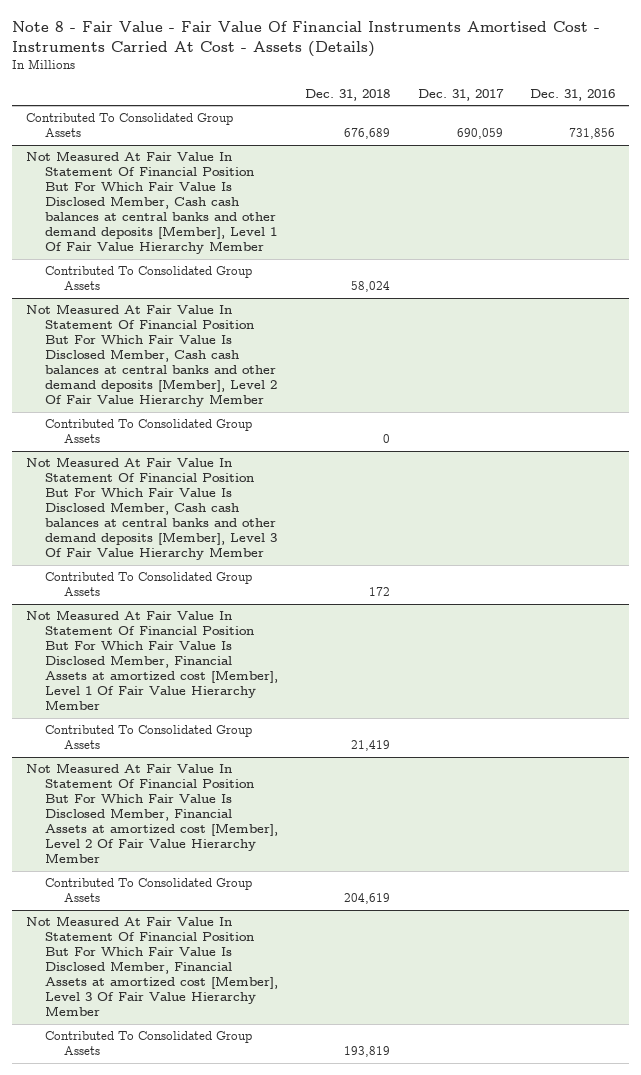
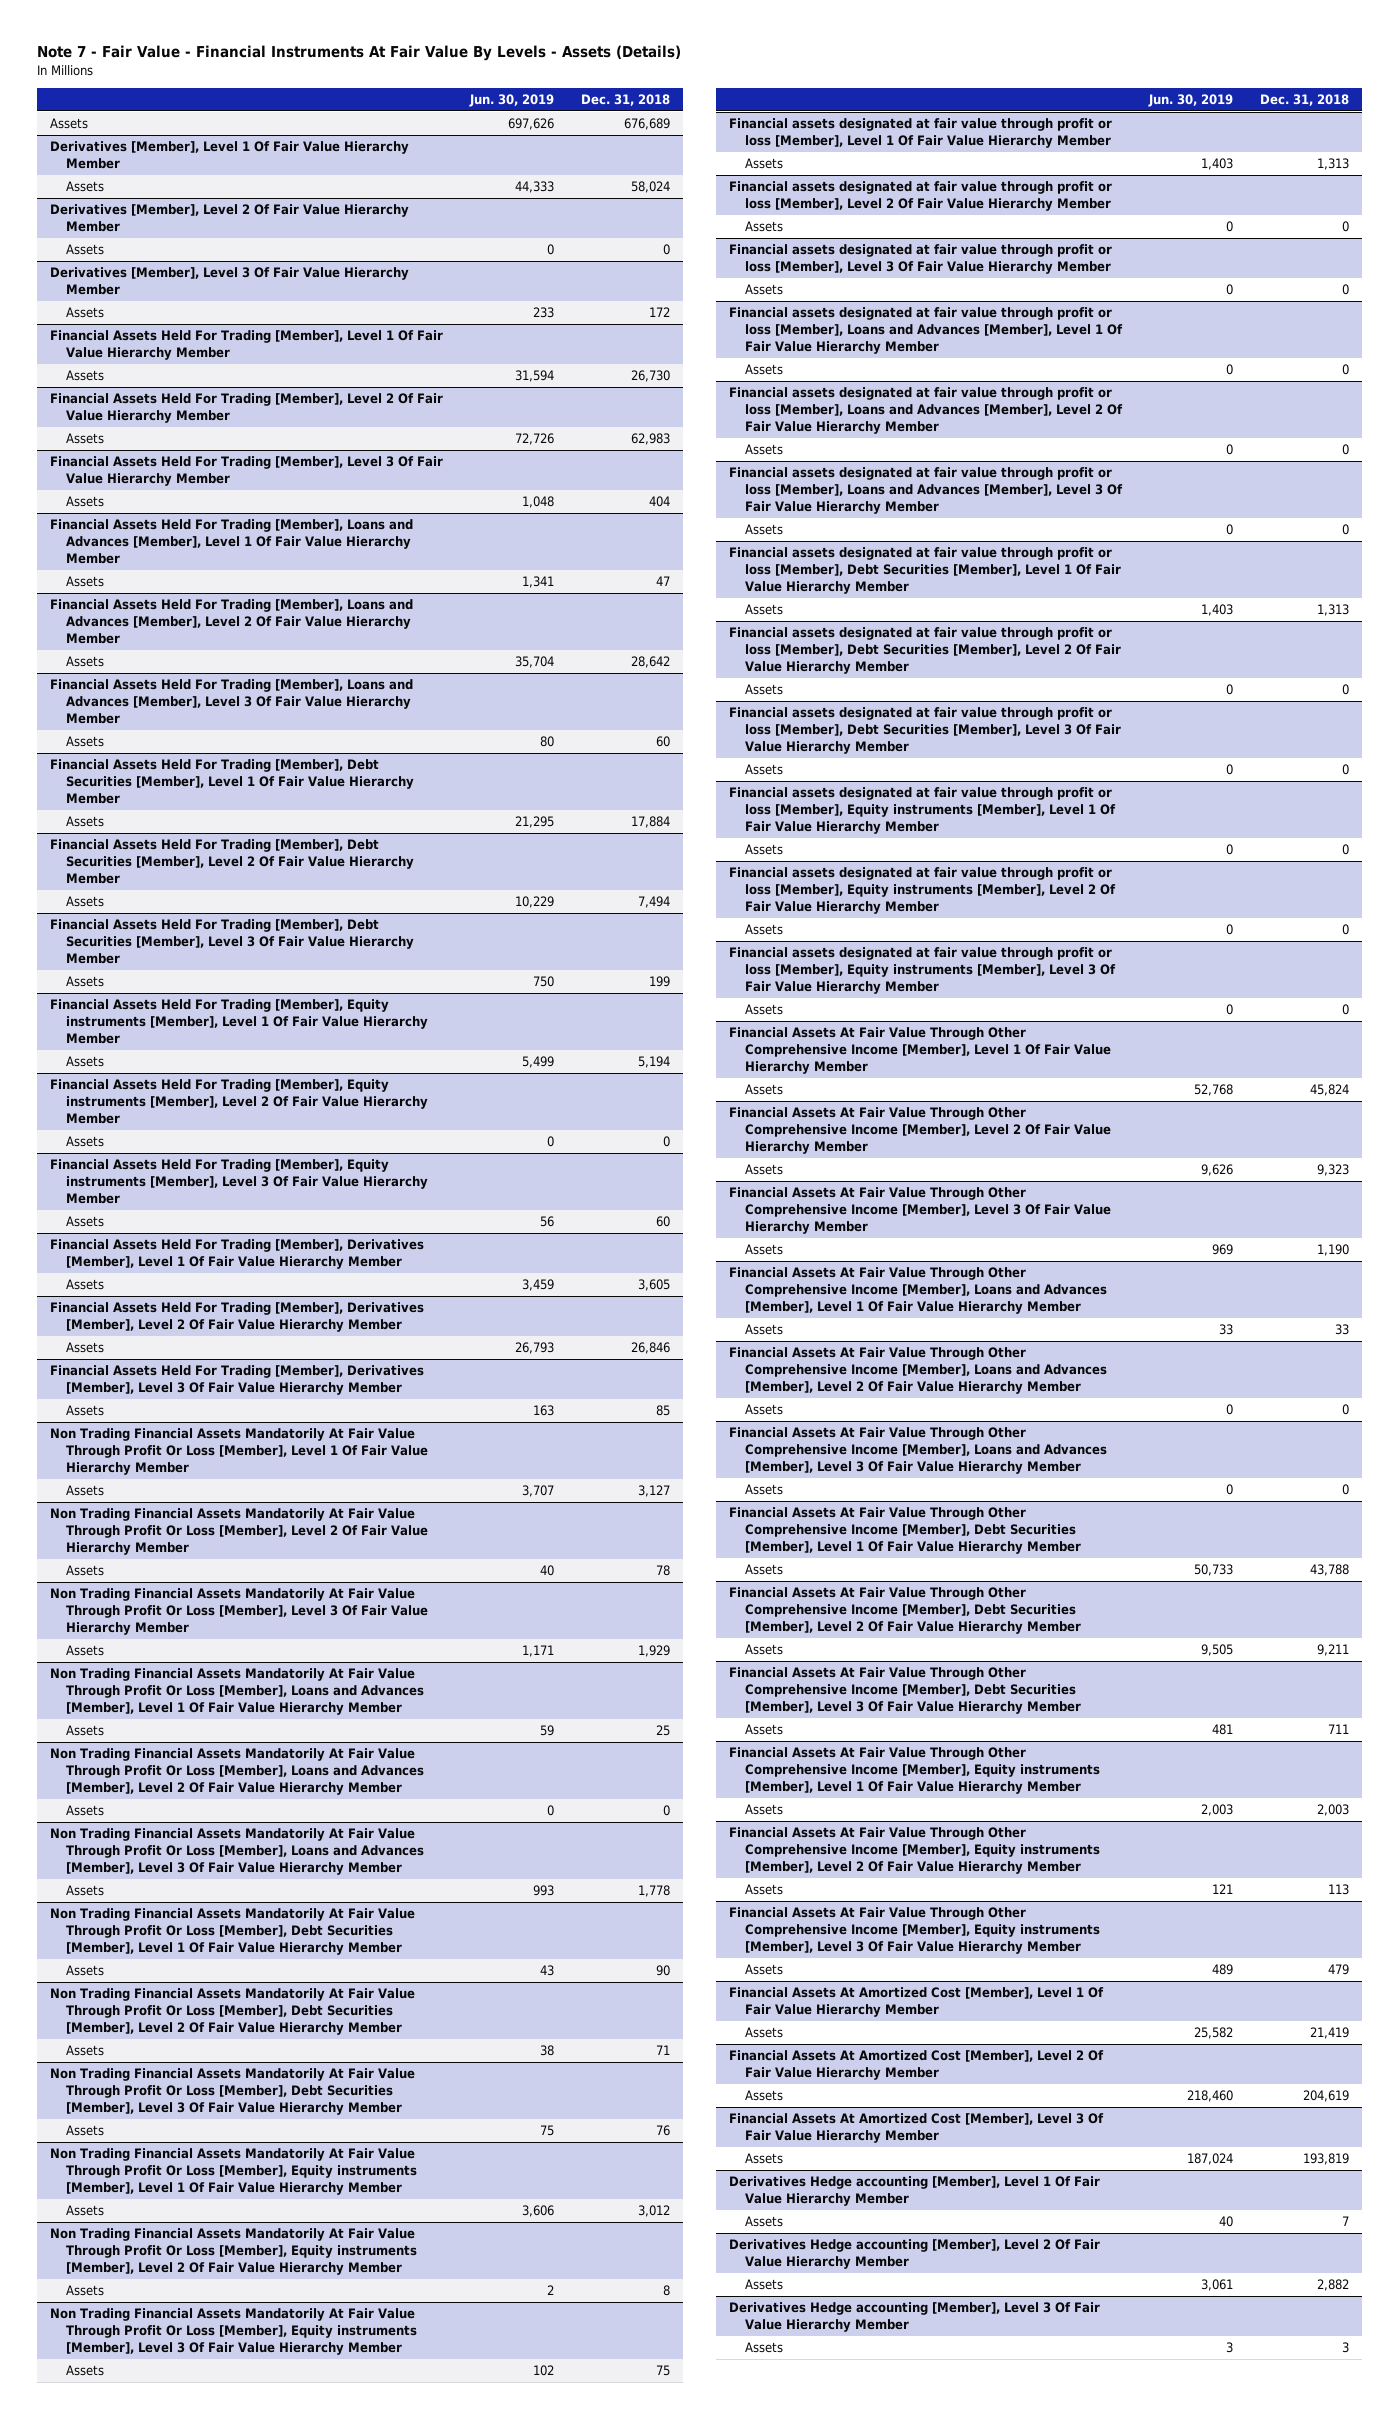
- Note 8 - Fair Value - Fair Value Of Financial Instruments Amortised Cost - Instruments Carried At Cost - Assets (Details)
+ Note 7 - Fair Value - Financial Instruments At Fair Value By Levels - Assets (Details)
- | Dec. 31, 2018 | Dec. 31, 2017 | Dec. 31, 2016
+ | Jun. 30, 2019 | Dec. 31, 2018
- Contributed To Consolidated Group Assets | 676,689 | 690,059 | 731,856
- Not Measured At Fair Value In Statement Of Financial Position But For Which Fair Value Is Disclosed Member, Cash cash balances at central banks and other demand deposits [Member], Level 1 Of Fair Value Hierarchy Member
- Contributed To Consolidated Group Assets | 58,024 | |
- Not Measured At Fair Value In Statement Of Financial Position But For Which Fair Value Is Disclosed Member, Cash cash balances at central banks and other demand deposits [Member], Level 2 Of Fair Value Hierarchy Member
- Contributed To Consolidated Group Assets | 0 | |
- Not Measured At Fair Value In Statement Of Financial Position But For Which Fair Value Is Disclosed Member, Cash cash balances at central banks and other demand deposits [Member], Level 3 Of Fair Value Hierarchy Member
- Contributed To Consolidated Group Assets | 172 | |
- Not Measured At Fair Value In Statement Of Financial Position But For Which Fair Value Is Disclosed Member, Financial Assets at amortized cost [Member], Level 1 Of Fair Value Hierarchy Member
- Contributed To Consolidated Group Assets | 21,419 | |
- Not Measured At Fair Value In Statement Of Financial Position But For Which Fair Value Is Disclosed Member, Financial Assets at amortized cost [Member], Level 2 Of Fair Value Hierarchy Member
- Contributed To Consolidated Group Assets | 204,619 | |
- Not Measured At Fair Value In Statement Of Financial Position But For Which Fair Value Is Disclosed Member, Financial Assets at amortized cost [Member], Level 3 Of Fair Value Hierarchy Member
- Contributed To Consolidated Group Assets | 193,819 | |
+ Assets | 697,626 | 676,689
+ Derivatives [Member], Level 1 Of Fair Value Hierarchy Member
+ Assets | 44,333 | 58,024
+ Derivatives [Member], Level 2 Of Fair Value Hierarchy Member
+ Assets | 0 | 0
+ Derivatives [Member], Level 3 Of Fair Value Hierarchy Member
+ Assets | 233 | 172
+ Financial Assets Held For Trading [Member], Level 1 Of Fair Value Hierarchy Member
+ Assets | 31,594 | 26,730
+ Financial Assets Held For Trading [Member], Level 2 Of Fair Value Hierarchy Member
+ Assets | 72,726 | 62,983
+ Financial Assets Held For Trading [Member], Level 3 Of Fair Value Hierarchy Member
+ Assets | 1,048 | 404
+ Financial Assets Held For Trading [Member], Loans and Advances [Member], Level 1 Of Fair Value Hierarchy Member
+ Assets | 1,341 | 47
+ Financial Assets Held For Trading [Member], Loans and Advances [Member], Level 2 Of Fair Value Hierarchy Member
+ Assets | 35,704 | 28,642
+ Financial Assets Held For Trading [Member], Loans and Advances [Member], Level 3 Of Fair Value Hierarchy Member
+ Assets | 80 | 60
+ Financial Assets Held For Trading [Member], Debt Securities [Member], Level 1 Of Fair Value Hierarchy Member
+ Assets | 21,295 | 17,884
+ Financial Assets Held For Trading [Member], Debt Securities [Member], Level 2 Of Fair Value Hierarchy Member
+ Assets | 10,229 | 7,494
+ Financial Assets Held For Trading [Member], Debt Securities [Member], Level 3 Of Fair Value Hierarchy Member
+ Assets | 750 | 199
+ Financial Assets Held For Trading [Member], Equity instruments [Member], Level 1 Of Fair Value Hierarchy Member
+ Assets | 5,499 | 5,194
+ Financial Assets Held For Trading [Member], Equity instruments [Member], Level 2 Of Fair Value Hierarchy Member
+ Assets | 0 | 0
+ Financial Assets Held For Trading [Member], Equity instruments [Member], Level 3 Of Fair Value Hierarchy Member
+ Assets | 56 | 60
+ Financial Assets Held For Trading [Member], Derivatives [Member], Level 1 Of Fair Value Hierarchy Member
+ Assets | 3,459 | 3,605
+ Financial Assets Held For Trading [Member], Derivatives [Member], Level 2 Of Fair Value Hierarchy Member
+ Assets | 26,793 | 26,846
+ Financial Assets Held For Trading [Member], Derivatives [Member], Level 3 Of Fair Value Hierarchy Member
+ Assets | 163 | 85
+ Non Trading Financial Assets Mandatorily At Fair Value Through Profit Or Loss [Member], Level 1 Of Fair Value Hierarchy Member
+ Assets | 3,707 | 3,127
+ Non Trading Financial Assets Mandatorily At Fair Value Through Profit Or Loss [Member], Level 2 Of Fair Value Hierarchy Member
+ Assets | 40 | 78
+ Non Trading Financial Assets Mandatorily At Fair Value Through Profit Or Loss [Member], Level 3 Of Fair Value Hierarchy Member
+ Assets | 1,171 | 1,929
+ Non Trading Financial Assets Mandatorily At Fair Value Through Profit Or Loss [Member], Loans and Advances [Member], Level 1 Of Fair Value Hierarchy Member
+ Assets | 59 | 25
+ Non Trading Financial Assets Mandatorily At Fair Value Through Profit Or Loss [Member], Loans and Advances [Member], Level 2 Of Fair Value Hierarchy Member
+ Assets | 0 | 0
+ Non Trading Financial Assets Mandatorily At Fair Value Through Profit Or Loss [Member], Loans and Advances [Member], Level 3 Of Fair Value Hierarchy Member
+ Assets | 993 | 1,778
+ Non Trading Financial Assets Mandatorily At Fair Value Through Profit Or Loss [Member], Debt Securities [Member], Level 1 Of Fair Value Hierarchy Member
+ Assets | 43 | 90
+ Non Trading Financial Assets Mandatorily At Fair Value Through Profit Or Loss [Member], Debt Securities [Member], Level 2 Of Fair Value Hierarchy Member
+ Assets | 38 | 71
+ Non Trading Financial Assets Mandatorily At Fair Value Through Profit Or Loss [Member], Debt Securities [Member], Level 3 Of Fair Value Hierarchy Member
+ Assets | 75 | 76
+ Non Trading Financial Assets Mandatorily At Fair Value Through Profit Or Loss [Member], Equity instruments [Member], Level 1 Of Fair Value Hierarchy Member
+ Assets | 3,606 | 3,012
+ Non Trading Financial Assets Mandatorily At Fair Value Through Profit Or Loss [Member], Equity instruments [Member], Level 2 Of Fair Value Hierarchy Member
+ Assets | 2 | 8
+ Non Trading Financial Assets Mandatorily At Fair Value Through Profit Or Loss [Member], Equity instruments [Member], Level 3 Of Fair Value Hierarchy Member
+ Assets | 102 | 75
+ Financial assets designated at fair value through profit or loss [Member], Level 1 Of Fair Value Hierarchy Member
+ Assets | 1,403 | 1,313
+ Financial assets designated at fair value through profit or loss [Member], Level 2 Of Fair Value Hierarchy Member
+ Assets | 0 | 0
+ Financial assets designated at fair value through profit or loss [Member], Level 3 Of Fair Value Hierarchy Member
+ Assets | 0 | 0
+ Financial assets designated at fair value through profit or loss [Member], Loans and Advances [Member], Level 1 Of Fair Value Hierarchy Member
+ Assets | 0 | 0
+ Financial assets designated at fair value through profit or loss [Member], Loans and Advances [Member], Level 2 Of Fair Value Hierarchy Member
+ Assets | 0 | 0
+ Financial assets designated at fair value through profit or loss [Member], Loans and Advances [Member], Level 3 Of Fair Value Hierarchy Member
+ Assets | 0 | 0
+ Financial assets designated at fair value through profit or loss [Member], Debt Securities [Member], Level 1 Of Fair Value Hierarchy Member
+ Assets | 1,403 | 1,313
+ Financial assets designated at fair value through profit or loss [Member], Debt Securities [Member], Level 2 Of Fair Value Hierarchy Member
+ Assets | 0 | 0
+ Financial assets designated at fair value through profit or loss [Member], Debt Securities [Member], Level 3 Of Fair Value Hierarchy Member
+ Assets | 0 | 0
+ Financial assets designated at fair value through profit or loss [Member], Equity instruments [Member], Level 1 Of Fair Value Hierarchy Member
+ Assets | 0 | 0
+ Financial assets designated at fair value through profit or loss [Member], Equity instruments [Member], Level 2 Of Fair Value Hierarchy Member
+ Assets | 0 | 0
+ Financial assets designated at fair value through profit or loss [Member], Equity instruments [Member], Level 3 Of Fair Value Hierarchy Member
+ Assets | 0 | 0
+ Financial Assets At Fair Value Through Other Comprehensive Income [Member], Level 1 Of Fair Value Hierarchy Member
+ Assets | 52,768 | 45,824
+ Financial Assets At Fair Value Through Other Comprehensive Income [Member], Level 2 Of Fair Value Hierarchy Member
+ Assets | 9,626 | 9,323
+ Financial Assets At Fair Value Through Other Comprehensive Income [Member], Level 3 Of Fair Value Hierarchy Member
+ Assets | 969 | 1,190
+ Financial Assets At Fair Value Through Other Comprehensive Income [Member], Loans and Advances [Member], Level 1 Of Fair Value Hierarchy Member
+ Assets | 33 | 33
+ Financial Assets At Fair Value Through Other Comprehensive Income [Member], Loans and Advances [Member], Level 2 Of Fair Value Hierarchy Member
+ Assets | 0 | 0
+ Financial Assets At Fair Value Through Other Comprehensive Income [Member], Loans and Advances [Member], Level 3 Of Fair Value Hierarchy Member
+ Assets | 0 | 0
+ Financial Assets At Fair Value Through Other Comprehensive Income [Member], Debt Securities [Member], Level 1 Of Fair Value Hierarchy Member
+ Assets | 50,733 | 43,788
+ Financial Assets At Fair Value Through Other Comprehensive Income [Member], Debt Securities [Member], Level 2 Of Fair Value Hierarchy Member
+ Assets | 9,505 | 9,211
+ Financial Assets At Fair Value Through Other Comprehensive Income [Member], Debt Securities [Member], Level 3 Of Fair Value Hierarchy Member
+ Assets | 481 | 711
+ Financial Assets At Fair Value Through Other Comprehensive Income [Member], Equity instruments [Member], Level 1 Of Fair Value Hierarchy Member
+ Assets | 2,003 | 2,003
+ Financial Assets At Fair Value Through Other Comprehensive Income [Member], Equity instruments [Member], Level 2 Of Fair Value Hierarchy Member
+ Assets | 121 | 113
+ Financial Assets At Fair Value Through Other Comprehensive Income [Member], Equity instruments [Member], Level 3 Of Fair Value Hierarchy Member
+ Assets | 489 | 479
+ Financial Assets At Amortized Cost [Member], Level 1 Of Fair Value Hierarchy Member
+ Assets | 25,582 | 21,419
+ Financial Assets At Amortized Cost [Member], Level 2 Of Fair Value Hierarchy Member
+ Assets | 218,460 | 204,619
+ Financial Assets At Amortized Cost [Member], Level 3 Of Fair Value Hierarchy Member
+ Assets | 187,024 | 193,819
+ Derivatives Hedge accounting [Member], Level 1 Of Fair Value Hierarchy Member
+ Assets | 40 | 7
+ Derivatives Hedge accounting [Member], Level 2 Of Fair Value Hierarchy Member
+ Assets | 3,061 | 2,882
+ Derivatives Hedge accounting [Member], Level 3 Of Fair Value Hierarchy Member
+ Assets | 3 | 3

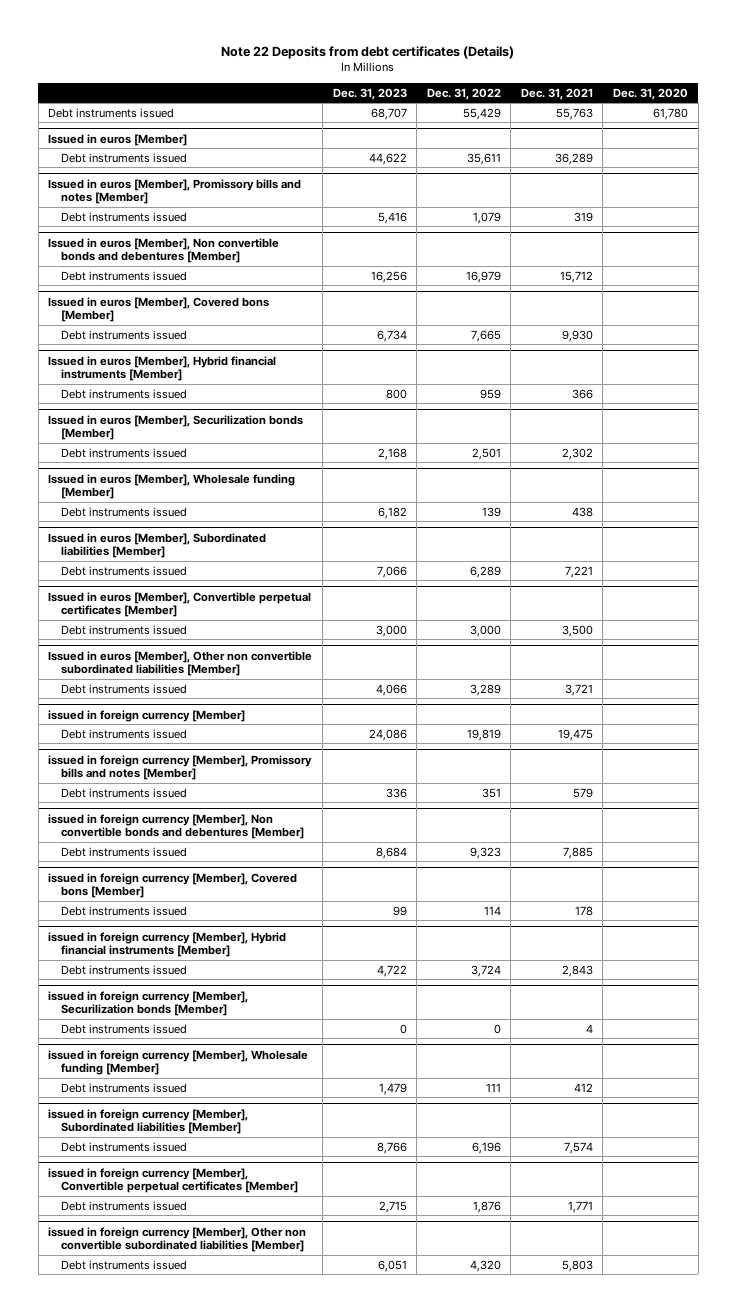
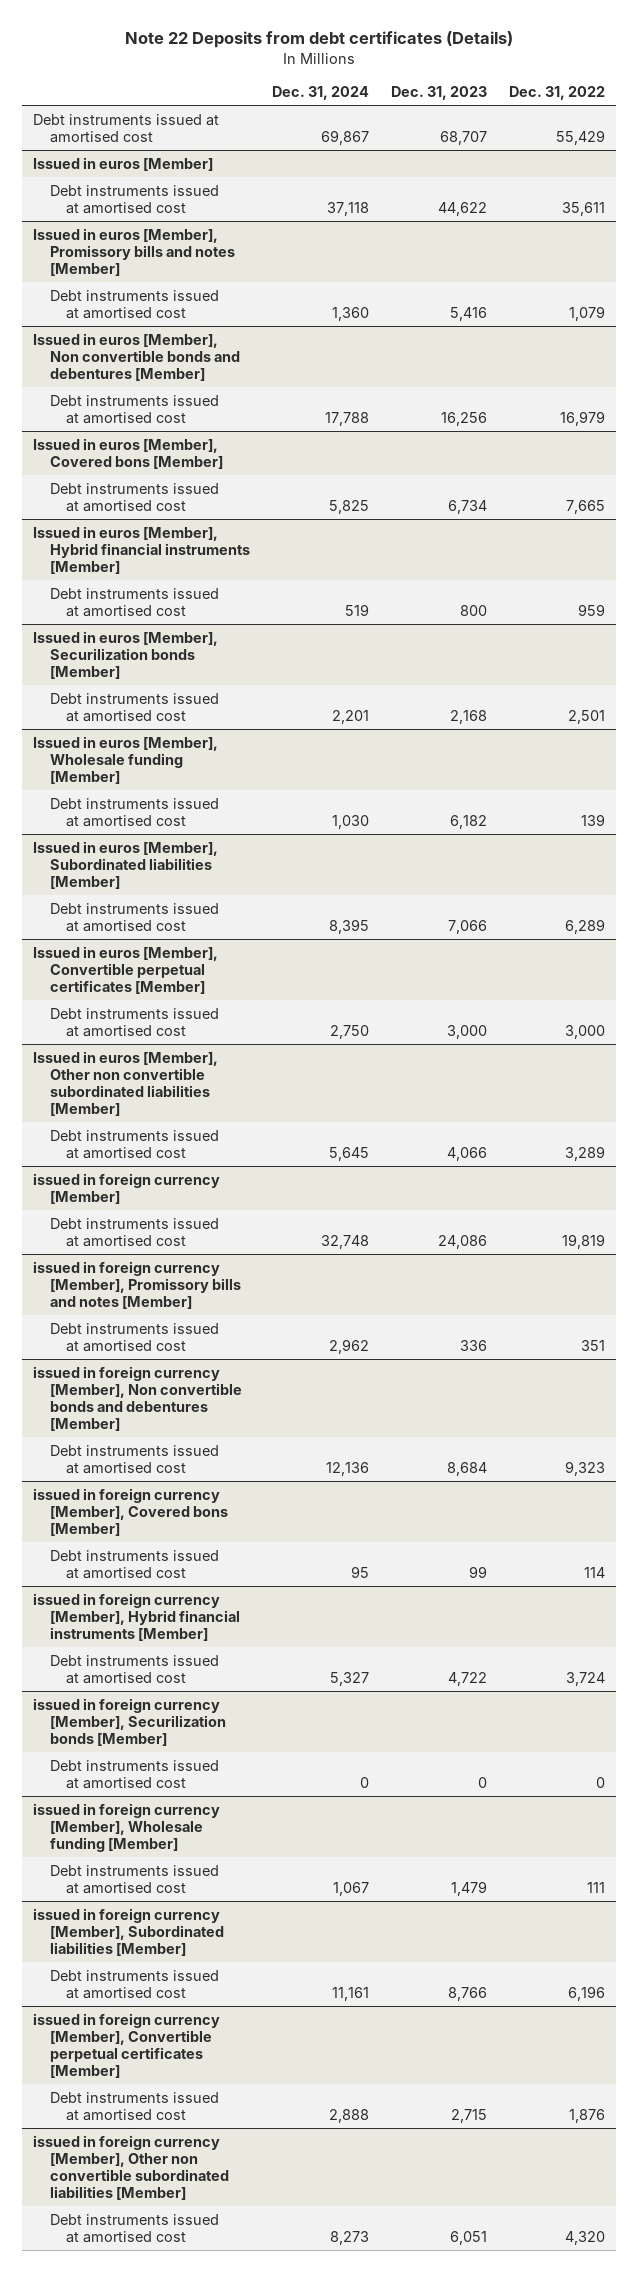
- | Dec. 31, 2023 | Dec. 31, 2022 | Dec. 31, 2021 | Dec. 31, 2020
+ | Dec. 31, 2024 | Dec. 31, 2023 | Dec. 31, 2022
- Debt instruments issued | 68,707 | 55,429 | 55,763 | 61,780
+ Debt instruments issued at amortised cost | 69,867 | 68,707 | 55,429
@ Issued in euros [Member]
- Debt instruments issued | 44,622 | 35,611 | 36,289 |
+ Debt instruments issued at amortised cost | 37,118 | 44,622 | 35,611
@ Issued in euros [Member], Promissory bills and notes [Member]
- Debt instruments issued | 5,416 | 1,079 | 319 |
+ Debt instruments issued at amortised cost | 1,360 | 5,416 | 1,079
@ Issued in euros [Member], Non convertible bonds and debentures [Member]
- Debt instruments issued | 16,256 | 16,979 | 15,712 |
+ Debt instruments issued at amortised cost | 17,788 | 16,256 | 16,979
@ Issued in euros [Member], Covered bons [Member]
- Debt instruments issued | 6,734 | 7,665 | 9,930 |
+ Debt instruments issued at amortised cost | 5,825 | 6,734 | 7,665
@ Issued in euros [Member], Hybrid financial instruments [Member]
- Debt instruments issued | 800 | 959 | 366 |
+ Debt instruments issued at amortised cost | 519 | 800 | 959
@ Issued in euros [Member], Securilization bonds [Member]
- Debt instruments issued | 2,168 | 2,501 | 2,302 |
+ Debt instruments issued at amortised cost | 2,201 | 2,168 | 2,501
@ Issued in euros [Member], Wholesale funding [Member]
- Debt instruments issued | 6,182 | 139 | 438 |
+ Debt instruments issued at amortised cost | 1,030 | 6,182 | 139
@ Issued in euros [Member], Subordinated liabilities [Member]
- Debt instruments issued | 7,066 | 6,289 | 7,221 |
+ Debt instruments issued at amortised cost | 8,395 | 7,066 | 6,289
@ Issued in euros [Member], Convertible perpetual certificates [Member]
- Debt instruments issued | 3,000 | 3,000 | 3,500 |
+ Debt instruments issued at amortised cost | 2,750 | 3,000 | 3,000
@ Issued in euros [Member], Other non convertible subordinated liabilities [Member]
- Debt instruments issued | 4,066 | 3,289 | 3,721 |
+ Debt instruments issued at amortised cost | 5,645 | 4,066 | 3,289
@ issued in foreign currency [Member]
- Debt instruments issued | 24,086 | 19,819 | 19,475 |
+ Debt instruments issued at amortised cost | 32,748 | 24,086 | 19,819
@ issued in foreign currency [Member], Promissory bills and notes [Member]
- Debt instruments issued | 336 | 351 | 579 |
+ Debt instruments issued at amortised cost | 2,962 | 336 | 351
@ issued in foreign currency [Member], Non convertible bonds and debentures [Member]
- Debt instruments issued | 8,684 | 9,323 | 7,885 |
+ Debt instruments issued at amortised cost | 12,136 | 8,684 | 9,323
@ issued in foreign currency [Member], Covered bons [Member]
- Debt instruments issued | 99 | 114 | 178 |
+ Debt instruments issued at amortised cost | 95 | 99 | 114
@ issued in foreign currency [Member], Hybrid financial instruments [Member]
- Debt instruments issued | 4,722 | 3,724 | 2,843 |
+ Debt instruments issued at amortised cost | 5,327 | 4,722 | 3,724
@ issued in foreign currency [Member], Securilization bonds [Member]
- Debt instruments issued | 0 | 0 | 4 |
+ Debt instruments issued at amortised cost | 0 | 0 | 0
@ issued in foreign currency [Member], Wholesale funding [Member]
- Debt instruments issued | 1,479 | 111 | 412 |
+ Debt instruments issued at amortised cost | 1,067 | 1,479 | 111
@ issued in foreign currency [Member], Subordinated liabilities [Member]
- Debt instruments issued | 8,766 | 6,196 | 7,574 |
+ Debt instruments issued at amortised cost | 11,161 | 8,766 | 6,196
@ issued in foreign currency [Member], Convertible perpetual certificates [Member]
- Debt instruments issued | 2,715 | 1,876 | 1,771 |
+ Debt instruments issued at amortised cost | 2,888 | 2,715 | 1,876
@ issued in foreign currency [Member], Other non convertible subordinated liabilities [Member]
- Debt instruments issued | 6,051 | 4,320 | 5,803 |
+ Debt instruments issued at amortised cost | 8,273 | 6,051 | 4,320

